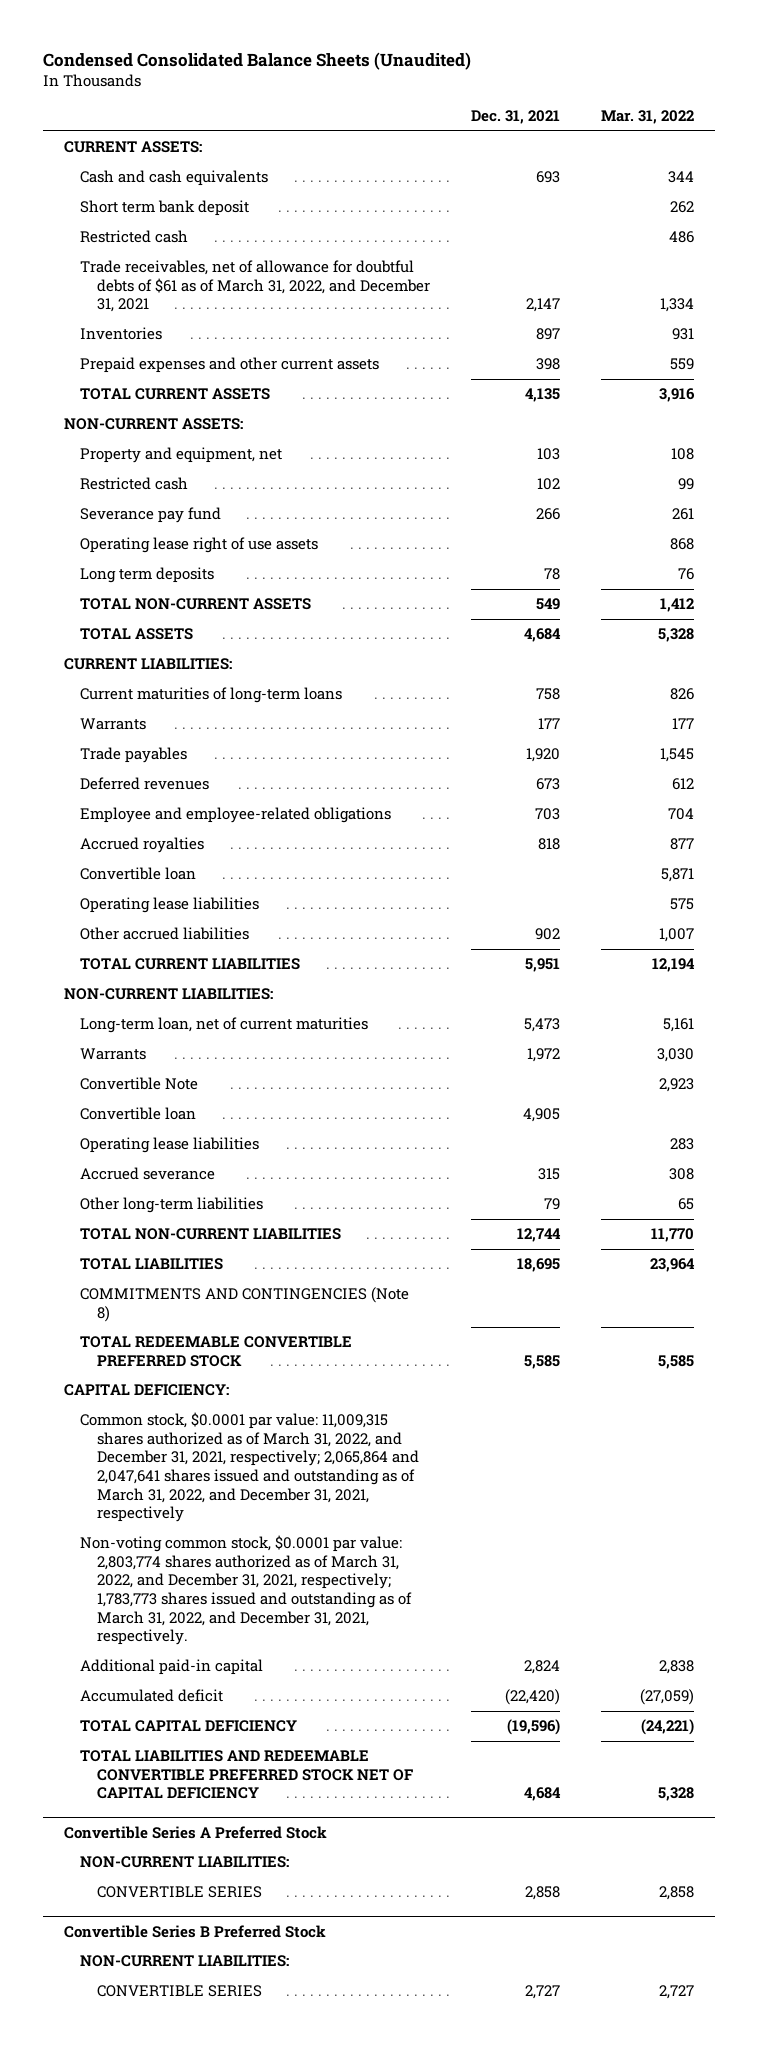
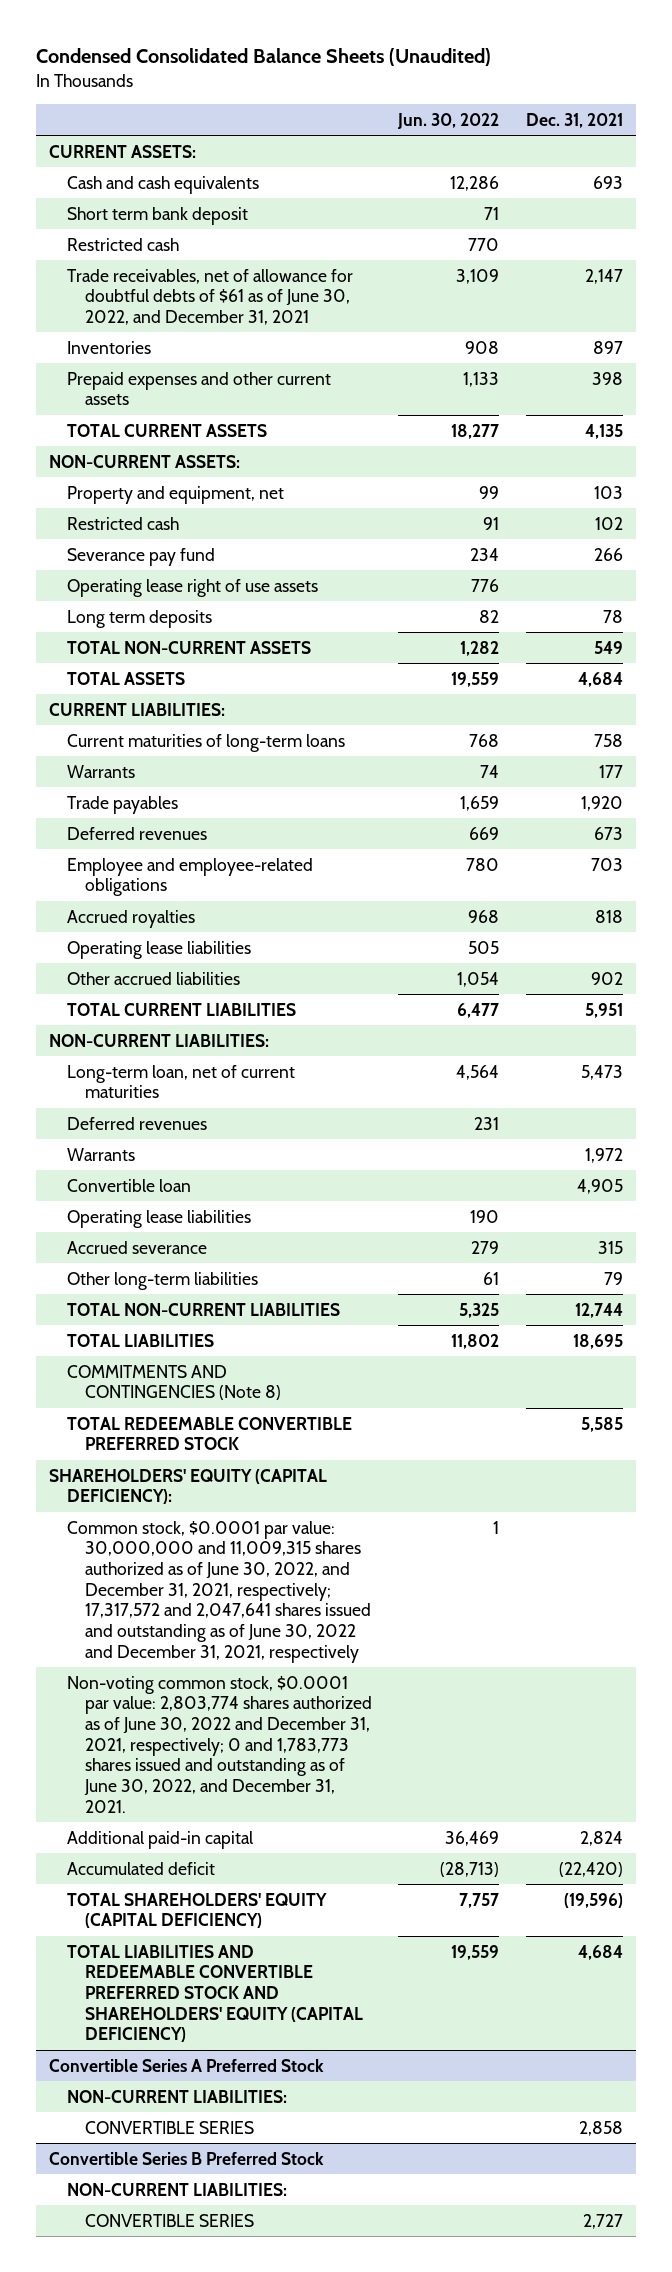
- | Dec. 31, 2021 | Mar. 31, 2022
+ | Jun. 30, 2022 | Dec. 31, 2021
- Trade receivables, net of allowance for doubtful debts of $61 as of March 31, 2022, and December 31, 2021 | 2,147 | 1,334
+ Trade receivables, net of allowance for doubtful debts of $61 as of June 30, 2022, and December 31, 2021 | 3,109 | 2,147
- Convertible loan | | 5,871
+ Deferred revenues | 231 |
- Convertible Note | | 2,923
- CAPITAL DEFICIENCY:
- Common stock, $0.0001 par value: 11,009,315 shares authorized as of March 31, 2022, and December 31, 2021, respectively; 2,065,864 and 2,047,641 shares issued and outstanding as of March 31, 2022, and December 31, 2021, respectively
- Non-voting common stock, $0.0001 par value: 2,803,774 shares authorized as of March 31, 2022, and December 31, 2021, respectively; 1,783,773 shares issued and outstanding as of March 31, 2022, and December 31, 2021, respectively.
+ SHAREHOLDERS' EQUITY (CAPITAL DEFICIENCY):
+ Common stock, $0.0001 par value: 30,000,000 and 11,009,315 shares authorized as of June 30, 2022, and December 31, 2021, respectively; 17,317,572 and 2,047,641 shares issued and outstanding as of June 30, 2022 and December 31, 2021, respectively | 1 |
+ Non-voting common stock, $0.0001 par value: 2,803,774 shares authorized as of June 30, 2022 and December 31, 2021, respectively; 0 and 1,783,773 shares issued and outstanding as of June 30, 2022, and December 31, 2021.
- TOTAL CAPITAL DEFICIENCY | (19,596) | (24,221)
- TOTAL LIABILITIES AND REDEEMABLE CONVERTIBLE PREFERRED STOCK NET OF CAPITAL DEFICIENCY | 4,684 | 5,328
+ TOTAL SHAREHOLDERS' EQUITY (CAPITAL DEFICIENCY) | 7,757 | (19,596)
+ TOTAL LIABILITIES AND REDEEMABLE CONVERTIBLE PREFERRED STOCK AND SHAREHOLDERS' EQUITY (CAPITAL DEFICIENCY) | 19,559 | 4,684

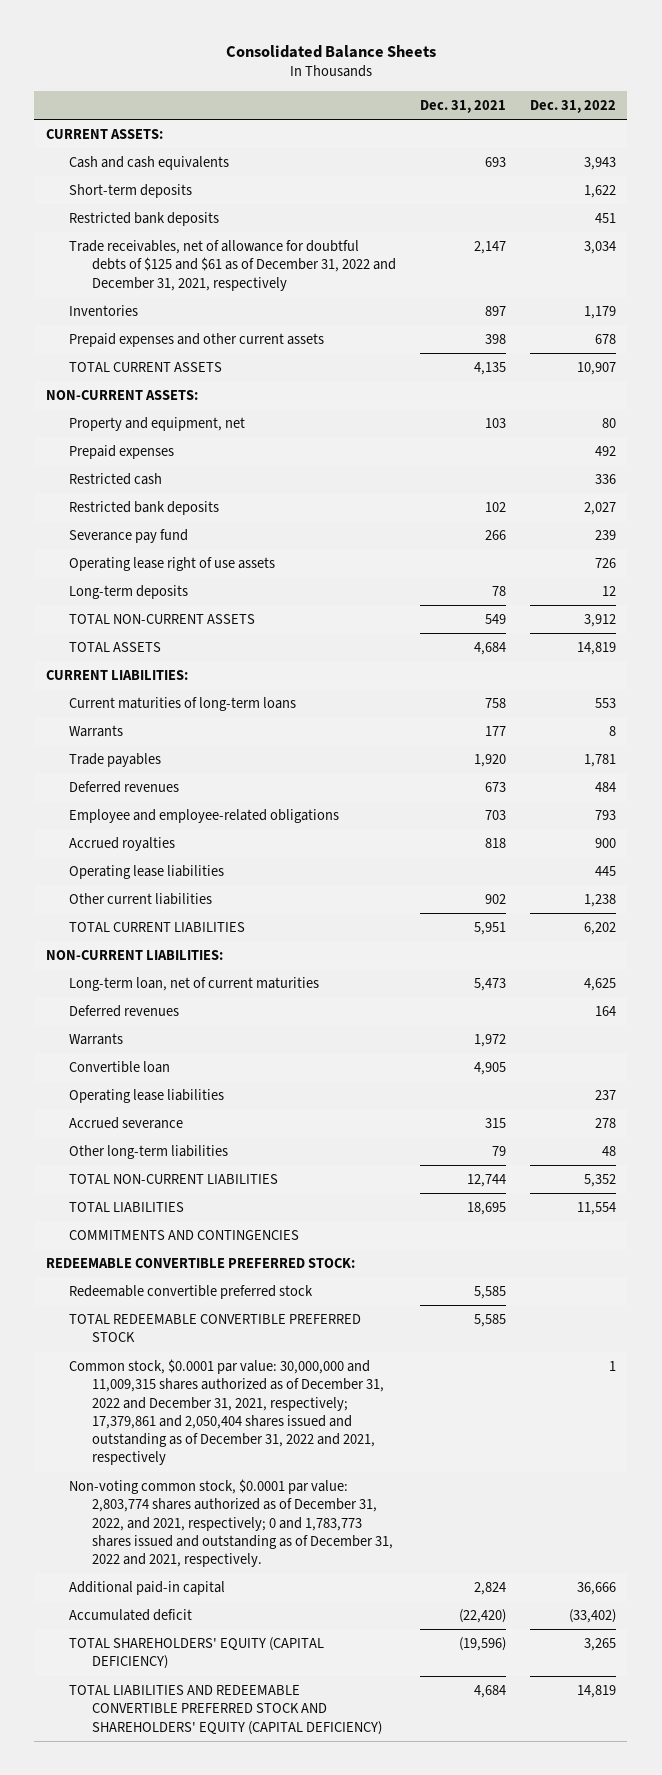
- Condensed Consolidated Balance Sheets (Unaudited)
+ Consolidated Balance Sheets
- | Jun. 30, 2022 | Dec. 31, 2021
+ | Dec. 31, 2021 | Dec. 31, 2022
- Short term bank deposit | 71 |
- Trade receivables, net of allowance for doubtful debts of $61 as of June 30, 2022, and December 31, 2021 | 3,109 | 2,147
+ Short-term deposits | | 1,622
+ Restricted bank deposits | | 451
+ Trade receivables, net of allowance for doubtful debts of $125 and $61 as of December 31, 2022 and December 31, 2021, respectively | 2,147 | 3,034
- Restricted cash | 91 | 102
+ Prepaid expenses | | 492
moved down: Restricted cash | | 336
+ Restricted bank deposits | 102 | 2,027
- Long term deposits | 82 | 78
+ Long-term deposits | 78 | 12
- Other accrued liabilities | 1,054 | 902
+ Other current liabilities | 902 | 1,238
- COMMITMENTS AND CONTINGENCIES (Note 8)
+ COMMITMENTS AND CONTINGENCIES
+ REDEEMABLE CONVERTIBLE PREFERRED STOCK:
+ Redeemable convertible preferred stock | 5,585 |
- SHAREHOLDERS' EQUITY (CAPITAL DEFICIENCY):
- Common stock, $0.0001 par value: 30,000,000 and 11,009,315 shares authorized as of June 30, 2022, and December 31, 2021, respectively; 17,317,572 and 2,047,641 shares issued and outstanding as of June 30, 2022 and December 31, 2021, respectively | 1 |
- Non-voting common stock, $0.0001 par value: 2,803,774 shares authorized as of June 30, 2022 and December 31, 2021, respectively; 0 and 1,783,773 shares issued and outstanding as of June 30, 2022, and December 31, 2021.
+ Common stock, $0.0001 par value: 30,000,000 and 11,009,315 shares authorized as of December 31, 2022 and December 31, 2021, respectively; 17,379,861 and 2,050,404 shares issued and outstanding as of December 31, 2022 and 2021, respectively | | 1
+ Non-voting common stock, $0.0001 par value: 2,803,774 shares authorized as of December 31, 2022, and 2021, respectively; 0 and 1,783,773 shares issued and outstanding as of December 31, 2022 and 2021, respectively.
- Convertible Series A Preferred Stock
- NON-CURRENT LIABILITIES:
- CONVERTIBLE SERIES | | 2,858
- Convertible Series B Preferred Stock
- NON-CURRENT LIABILITIES:
- CONVERTIBLE SERIES | | 2,727

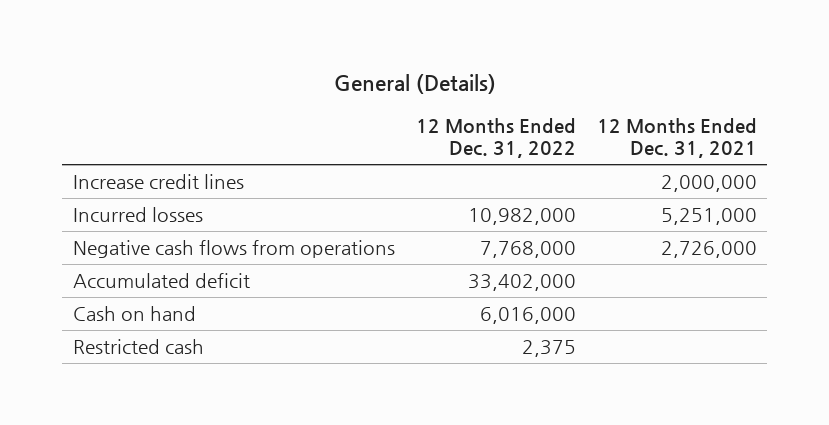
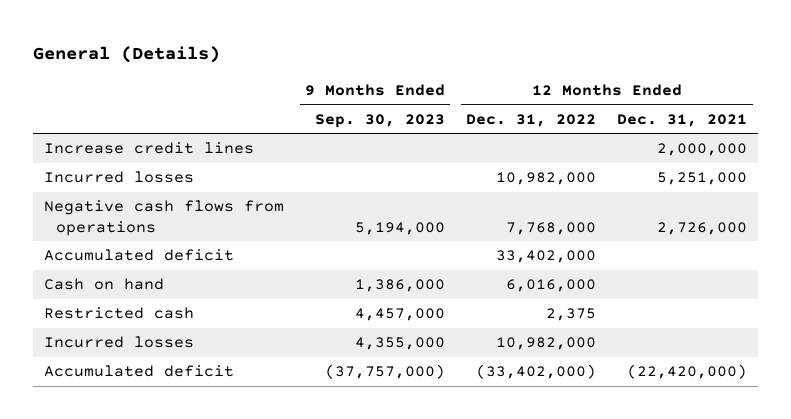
- | 12 Months Ended Dec. 31, 2022 | 12 Months Ended Dec. 31, 2021
+ | 9 Months Ended Sep. 30, 2023 | 12 Months Ended Dec. 31, 2022 | 12 Months Ended Dec. 31, 2021
+ Incurred losses | 4,355,000 | 10,982,000 |
+ Accumulated deficit | (37,757,000) | (33,402,000) | (22,420,000)

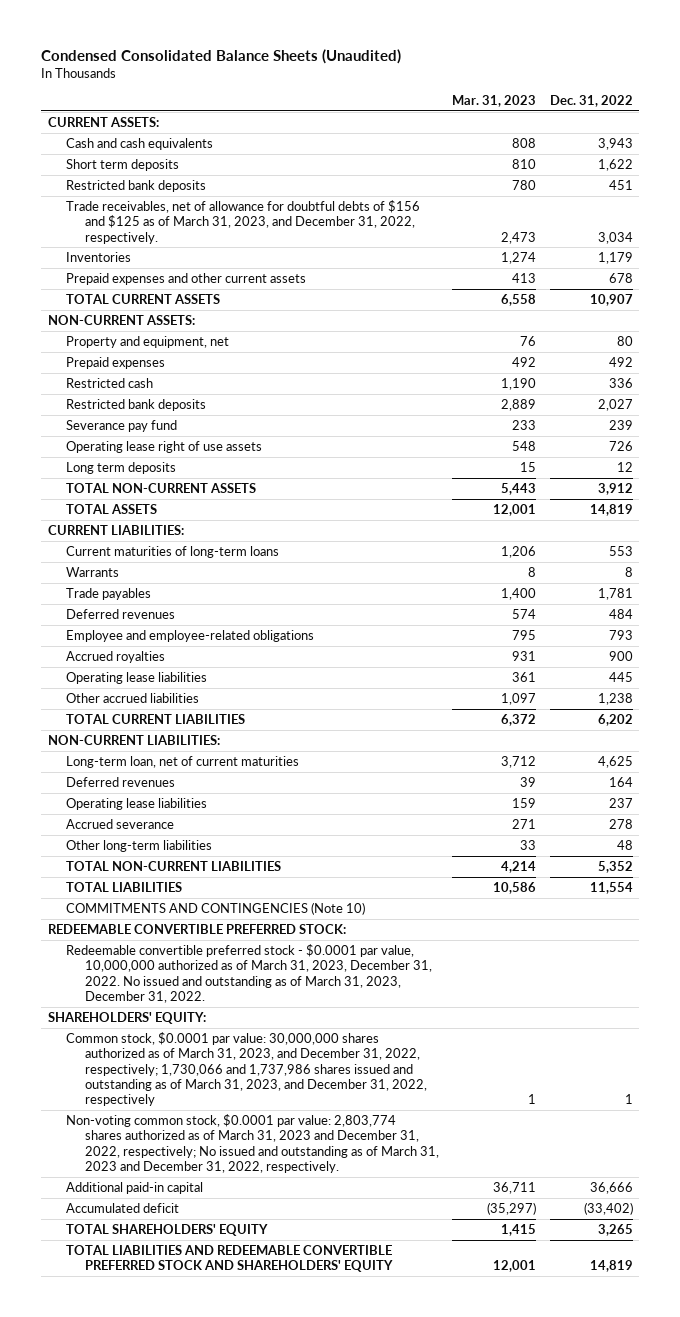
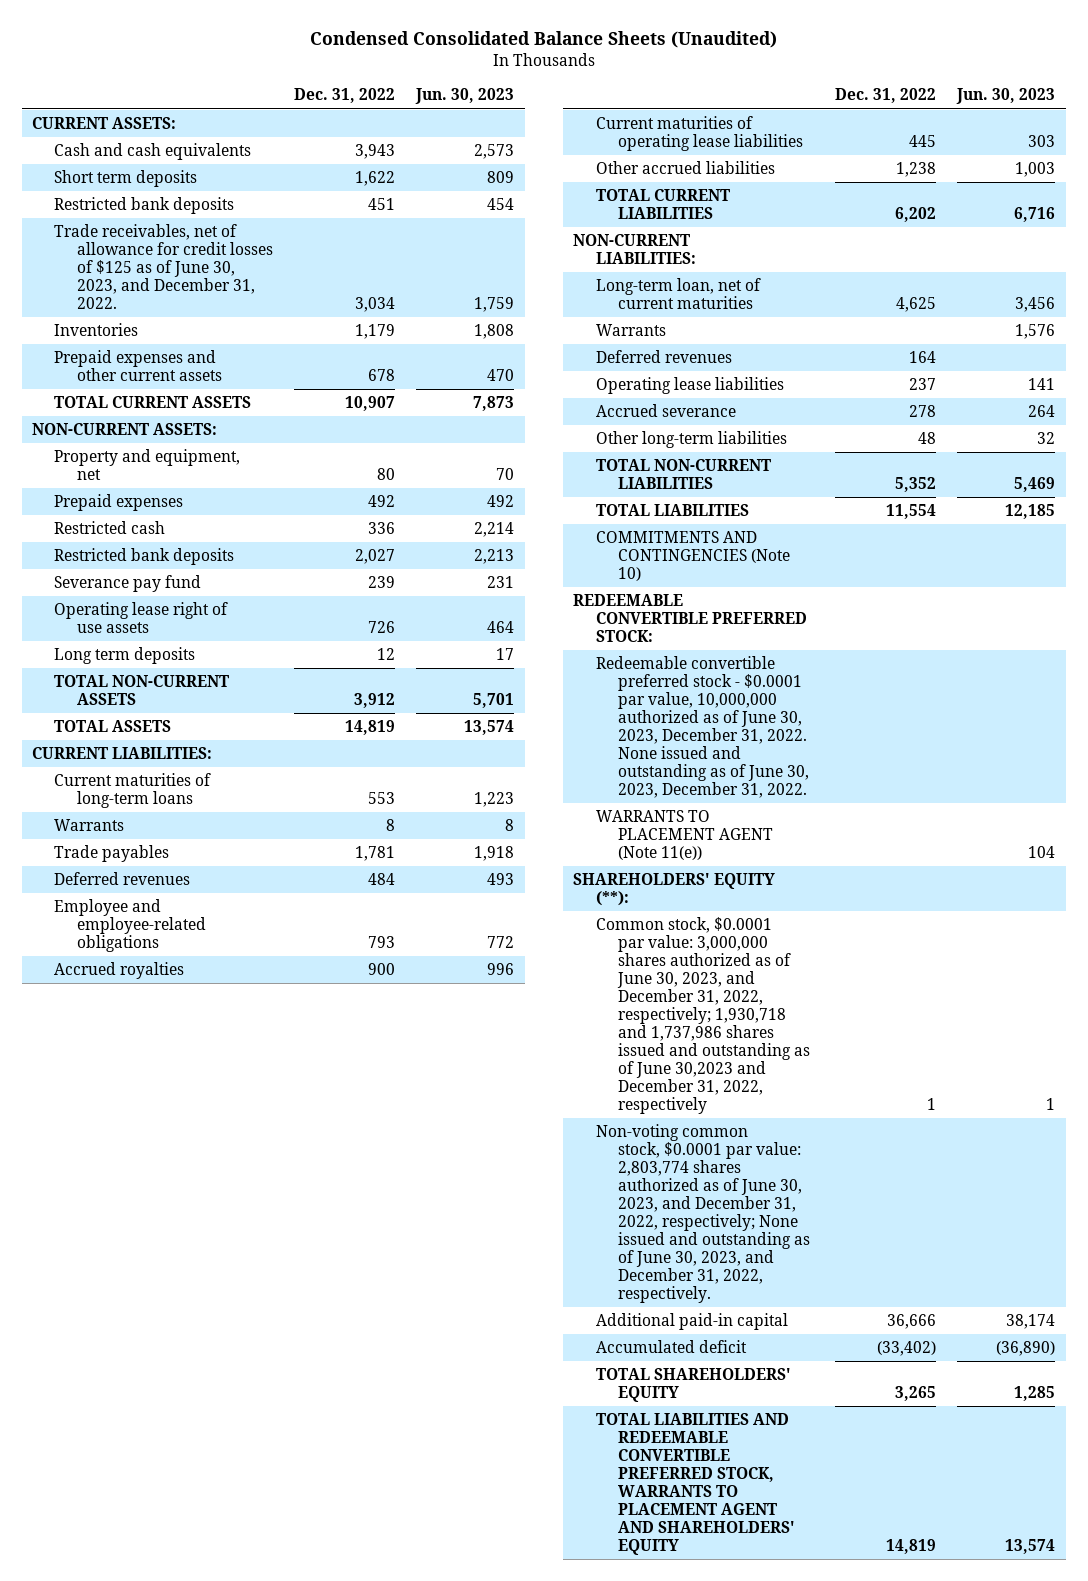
- | Mar. 31, 2023 | Dec. 31, 2022
+ | Dec. 31, 2022 | Jun. 30, 2023
- Trade receivables, net of allowance for doubtful debts of $156 and $125 as of March 31, 2023, and December 31, 2022, respectively. | 2,473 | 3,034
+ Trade receivables, net of allowance for credit losses of $125 as of June 30, 2023, and December 31, 2022. | 3,034 | 1,759
- Operating lease liabilities | 361 | 445
+ Current maturities of operating lease liabilities | 445 | 303
+ Warrants | | 1,576
- Redeemable convertible preferred stock - $0.0001 par value, 10,000,000 authorized as of March 31, 2023, December 31, 2022. No issued and outstanding as of March 31, 2023, December 31, 2022.
- SHAREHOLDERS' EQUITY:
- Common stock, $0.0001 par value: 30,000,000 shares authorized as of March 31, 2023, and December 31, 2022, respectively; 1,730,066 and 1,737,986 shares issued and outstanding as of March 31, 2023, and December 31, 2022, respectively | 1 | 1
- Non-voting common stock, $0.0001 par value: 2,803,774 shares authorized as of March 31, 2023 and December 31, 2022, respectively; No issued and outstanding as of March 31, 2023 and December 31, 2022, respectively.
+ Redeemable convertible preferred stock - $0.0001 par value, 10,000,000 authorized as of June 30, 2023, December 31, 2022. None issued and outstanding as of June 30, 2023, December 31, 2022.
+ WARRANTS TO PLACEMENT AGENT (Note 11(e)) | | 104
+ SHAREHOLDERS' EQUITY (**):
+ Common stock, $0.0001 par value: 3,000,000 shares authorized as of June 30, 2023, and December 31, 2022, respectively; 1,930,718 and 1,737,986 shares issued and outstanding as of June 30,2023 and December 31, 2022, respectively | 1 | 1
+ Non-voting common stock, $0.0001 par value: 2,803,774 shares authorized as of June 30, 2023, and December 31, 2022, respectively; None issued and outstanding as of June 30, 2023, and December 31, 2022, respectively.
- TOTAL LIABILITIES AND REDEEMABLE CONVERTIBLE PREFERRED STOCK AND SHAREHOLDERS' EQUITY | 12,001 | 14,819
+ TOTAL LIABILITIES AND REDEEMABLE CONVERTIBLE PREFERRED STOCK, WARRANTS TO PLACEMENT AGENT AND SHAREHOLDERS' EQUITY | 14,819 | 13,574

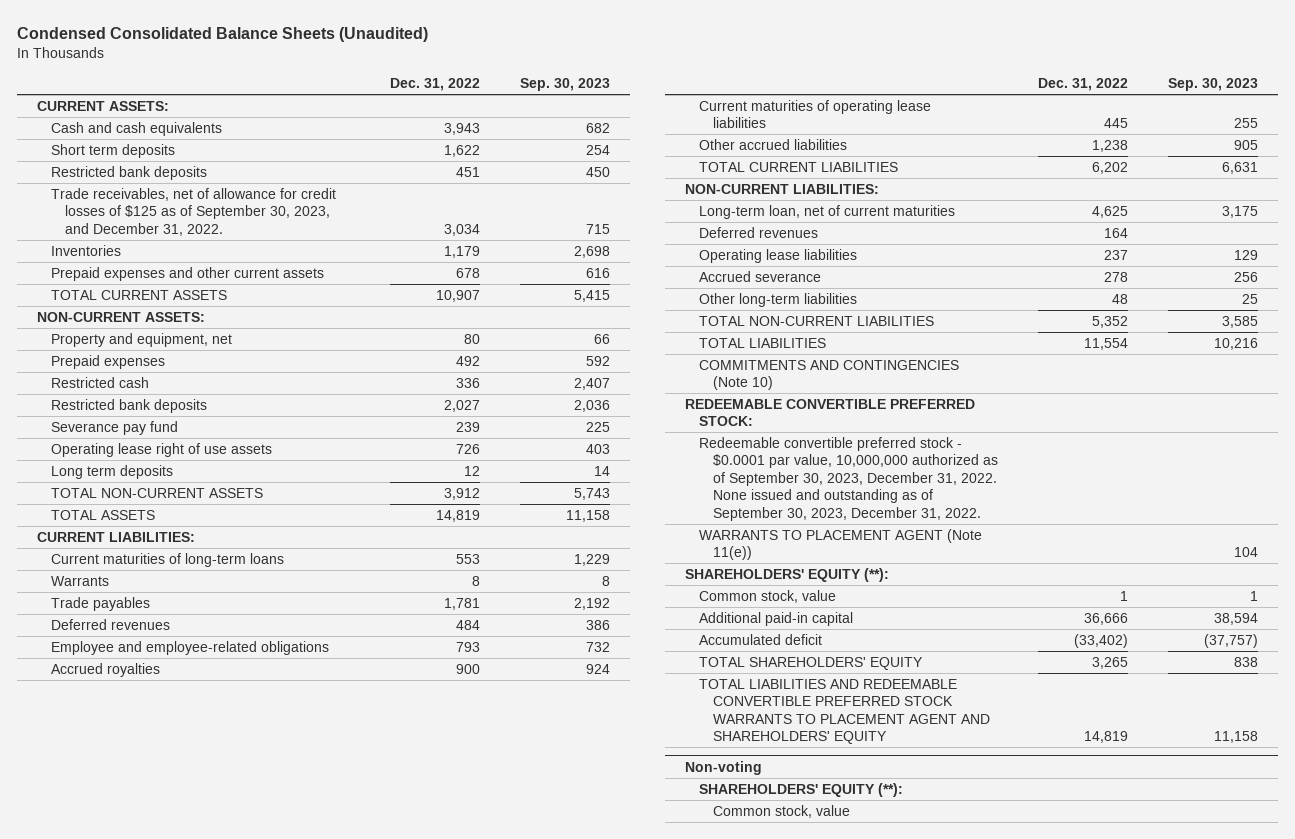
- | Dec. 31, 2022 | Jun. 30, 2023
+ | Dec. 31, 2022 | Sep. 30, 2023
- Trade receivables, net of allowance for credit losses of $125 as of June 30, 2023, and December 31, 2022. | 3,034 | 1,759
+ Trade receivables, net of allowance for credit losses of $125 as of September 30, 2023, and December 31, 2022. | 3,034 | 715
- Warrants | | 1,576
- Redeemable convertible preferred stock - $0.0001 par value, 10,000,000 authorized as of June 30, 2023, December 31, 2022. None issued and outstanding as of June 30, 2023, December 31, 2022.
+ Redeemable convertible preferred stock - $0.0001 par value, 10,000,000 authorized as of September 30, 2023, December 31, 2022. None issued and outstanding as of September 30, 2023, December 31, 2022.
- Common stock, $0.0001 par value: 3,000,000 shares authorized as of June 30, 2023, and December 31, 2022, respectively; 1,930,718 and 1,737,986 shares issued and outstanding as of June 30,2023 and December 31, 2022, respectively | 1 | 1
- Non-voting common stock, $0.0001 par value: 2,803,774 shares authorized as of June 30, 2023, and December 31, 2022, respectively; None issued and outstanding as of June 30, 2023, and December 31, 2022, respectively.
+ Common stock, value | 1 | 1
- TOTAL LIABILITIES AND REDEEMABLE CONVERTIBLE PREFERRED STOCK, WARRANTS TO PLACEMENT AGENT AND SHAREHOLDERS' EQUITY | 14,819 | 13,574
+ TOTAL LIABILITIES AND REDEEMABLE CONVERTIBLE PREFERRED STOCK WARRANTS TO PLACEMENT AGENT AND SHAREHOLDERS' EQUITY | 14,819 | 11,158
+ Non-voting
+ SHAREHOLDERS' EQUITY (**):
+ Common stock, value

